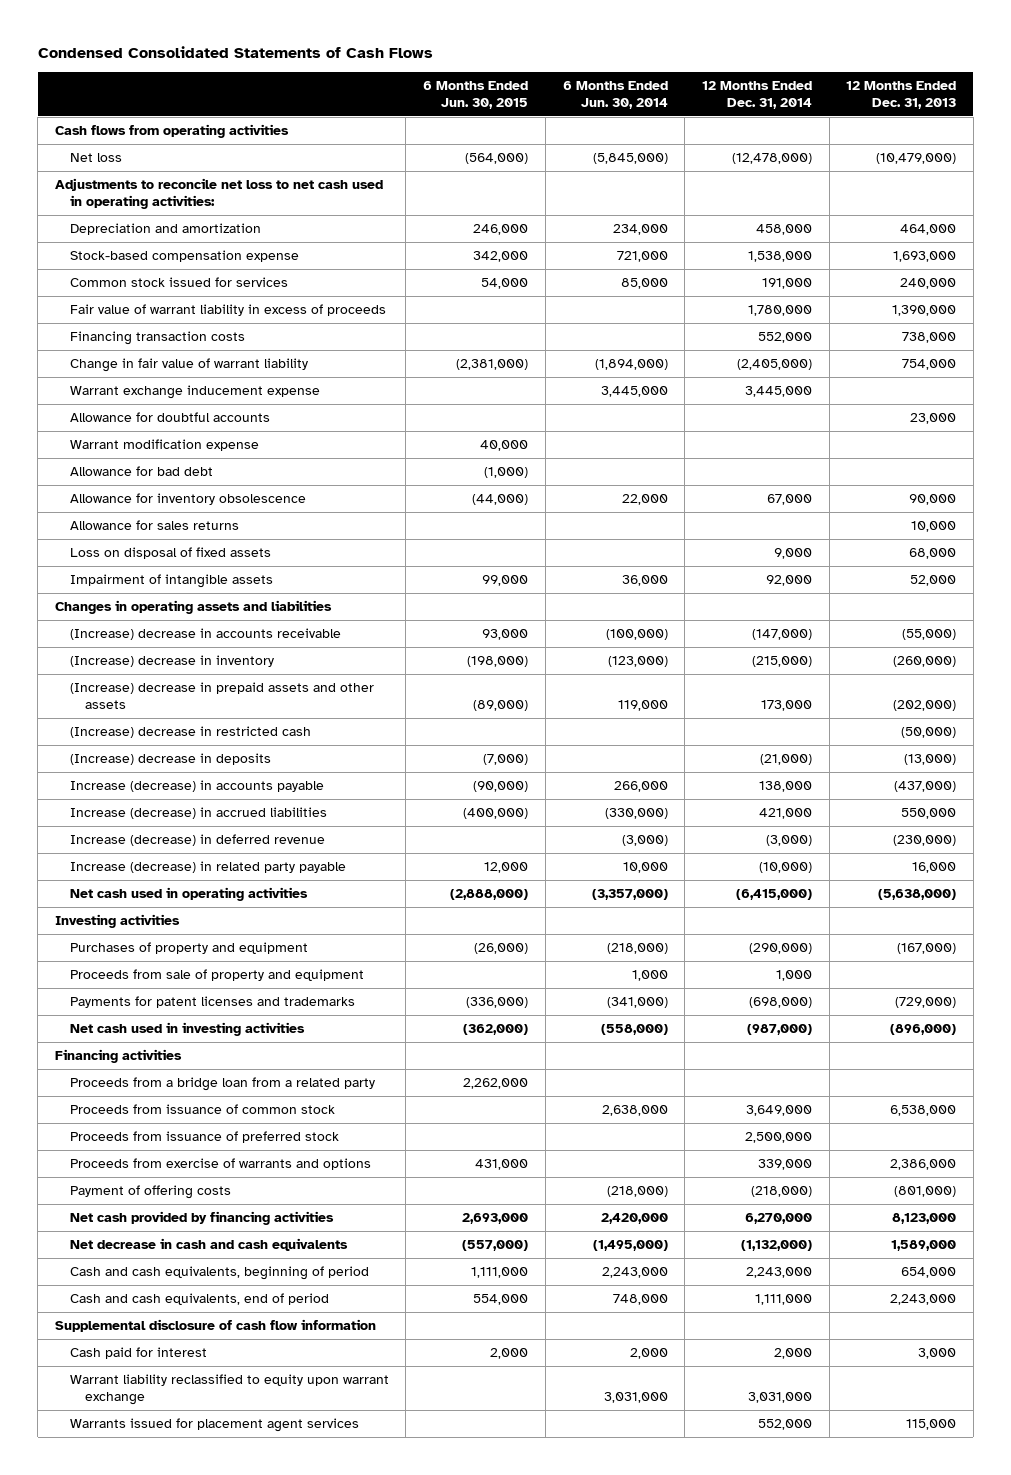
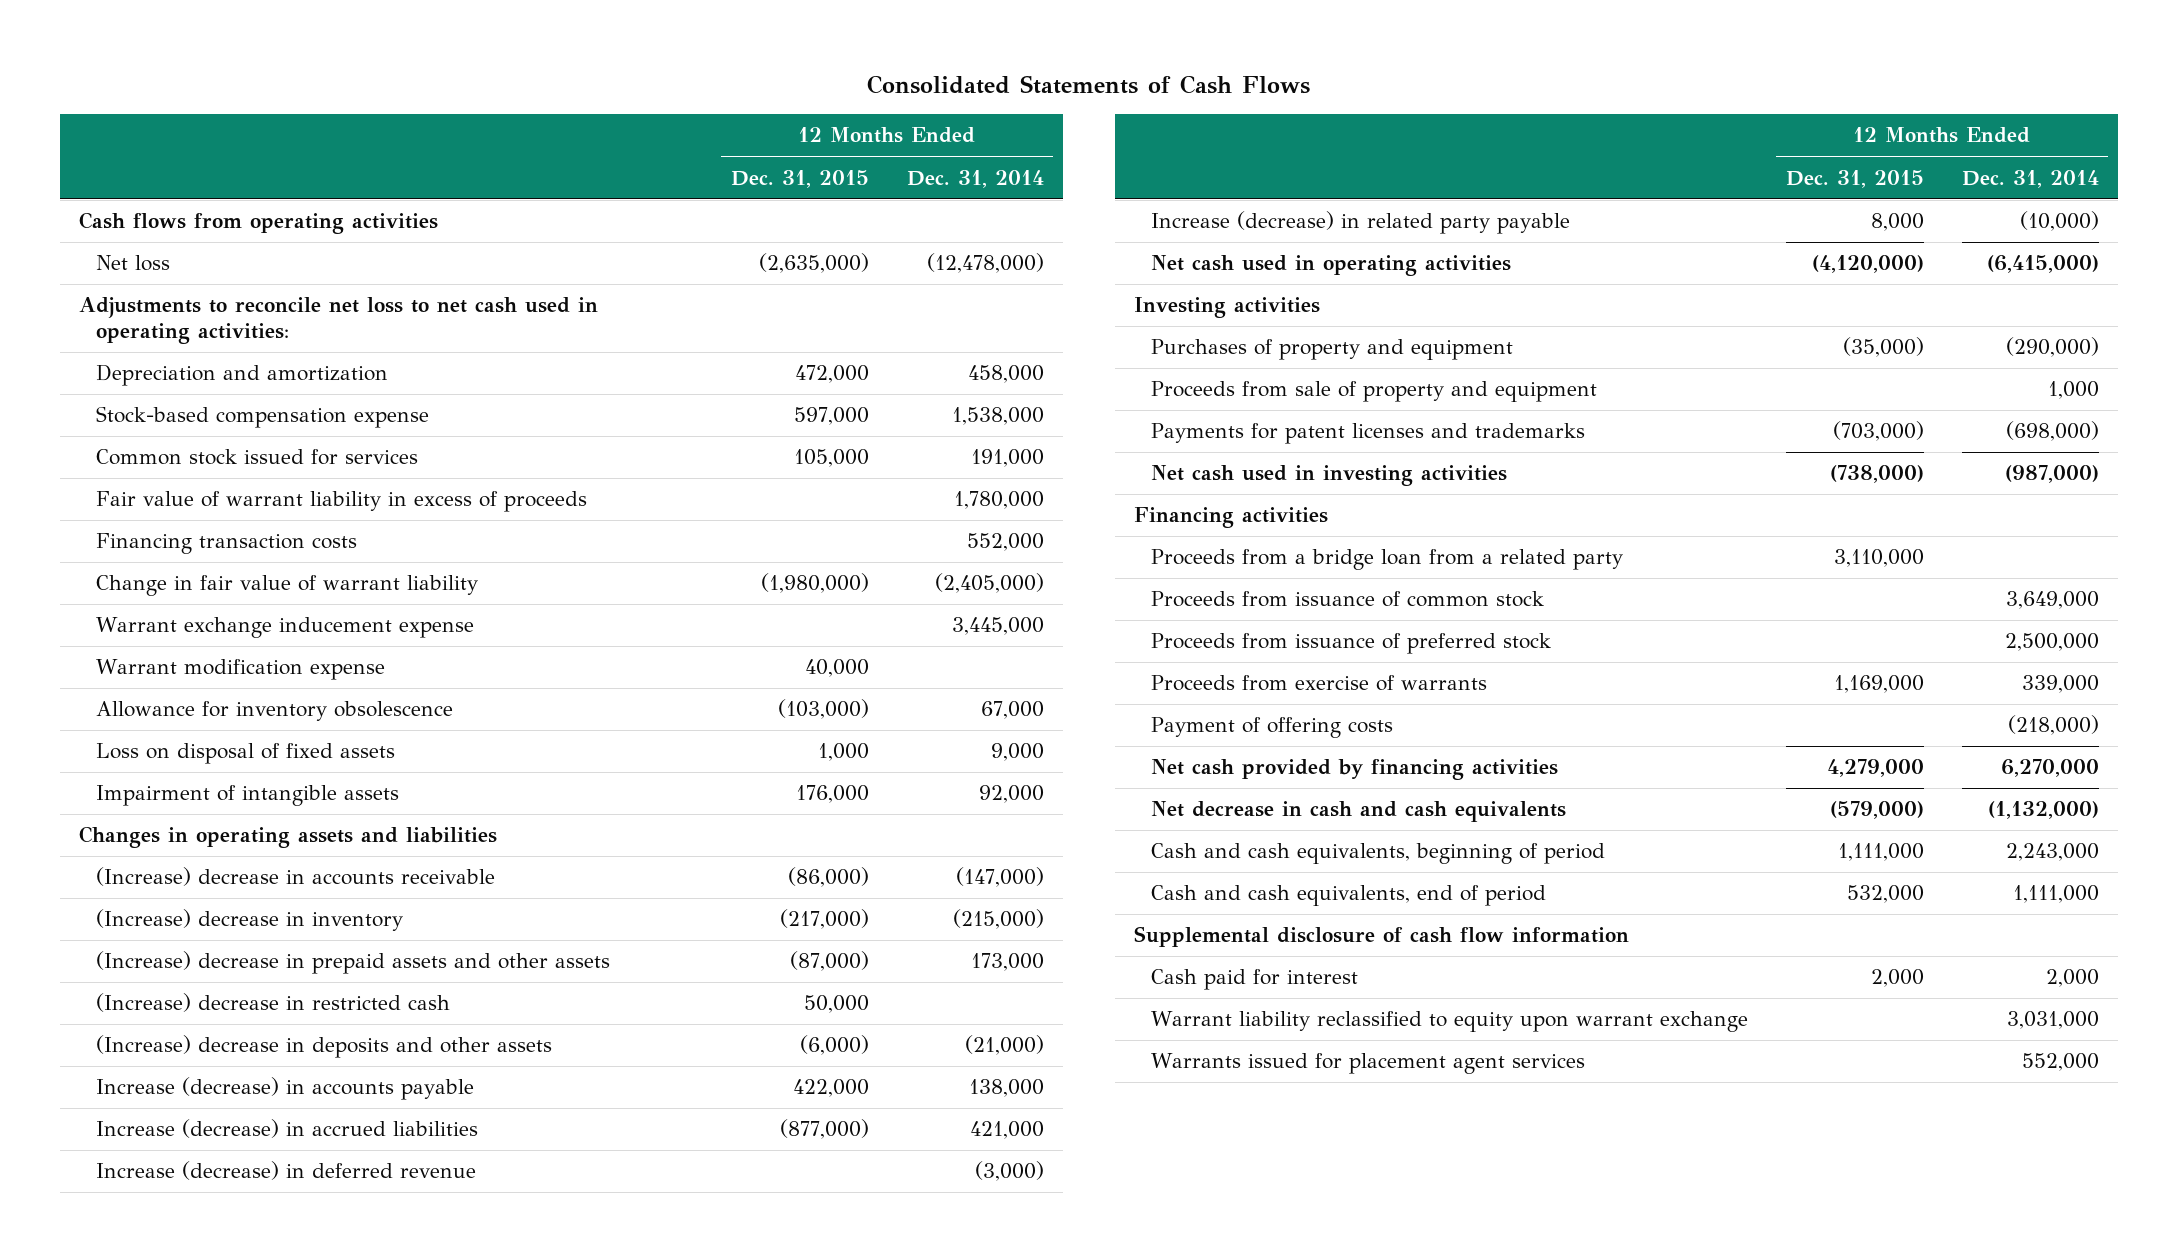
- Condensed Consolidated Statements of Cash Flows
+ Consolidated Statements of Cash Flows
- | 6 Months Ended Jun. 30, 2015 | 6 Months Ended Jun. 30, 2014 | 12 Months Ended Dec. 31, 2014 | 12 Months Ended Dec. 31, 2013
+ | 12 Months Ended Dec. 31, 2015 | 12 Months Ended Dec. 31, 2014
- Allowance for doubtful accounts | | | | 23,000
- Allowance for bad debt | (1,000) | | |
- Allowance for sales returns | | | | 10,000
- (Increase) decrease in deposits | (7,000) | | (21,000) | (13,000)
+ (Increase) decrease in deposits and other assets | (6,000) | (21,000)
- Proceeds from exercise of warrants and options | 431,000 | | 339,000 | 2,386,000
+ Proceeds from exercise of warrants | 1,169,000 | 339,000

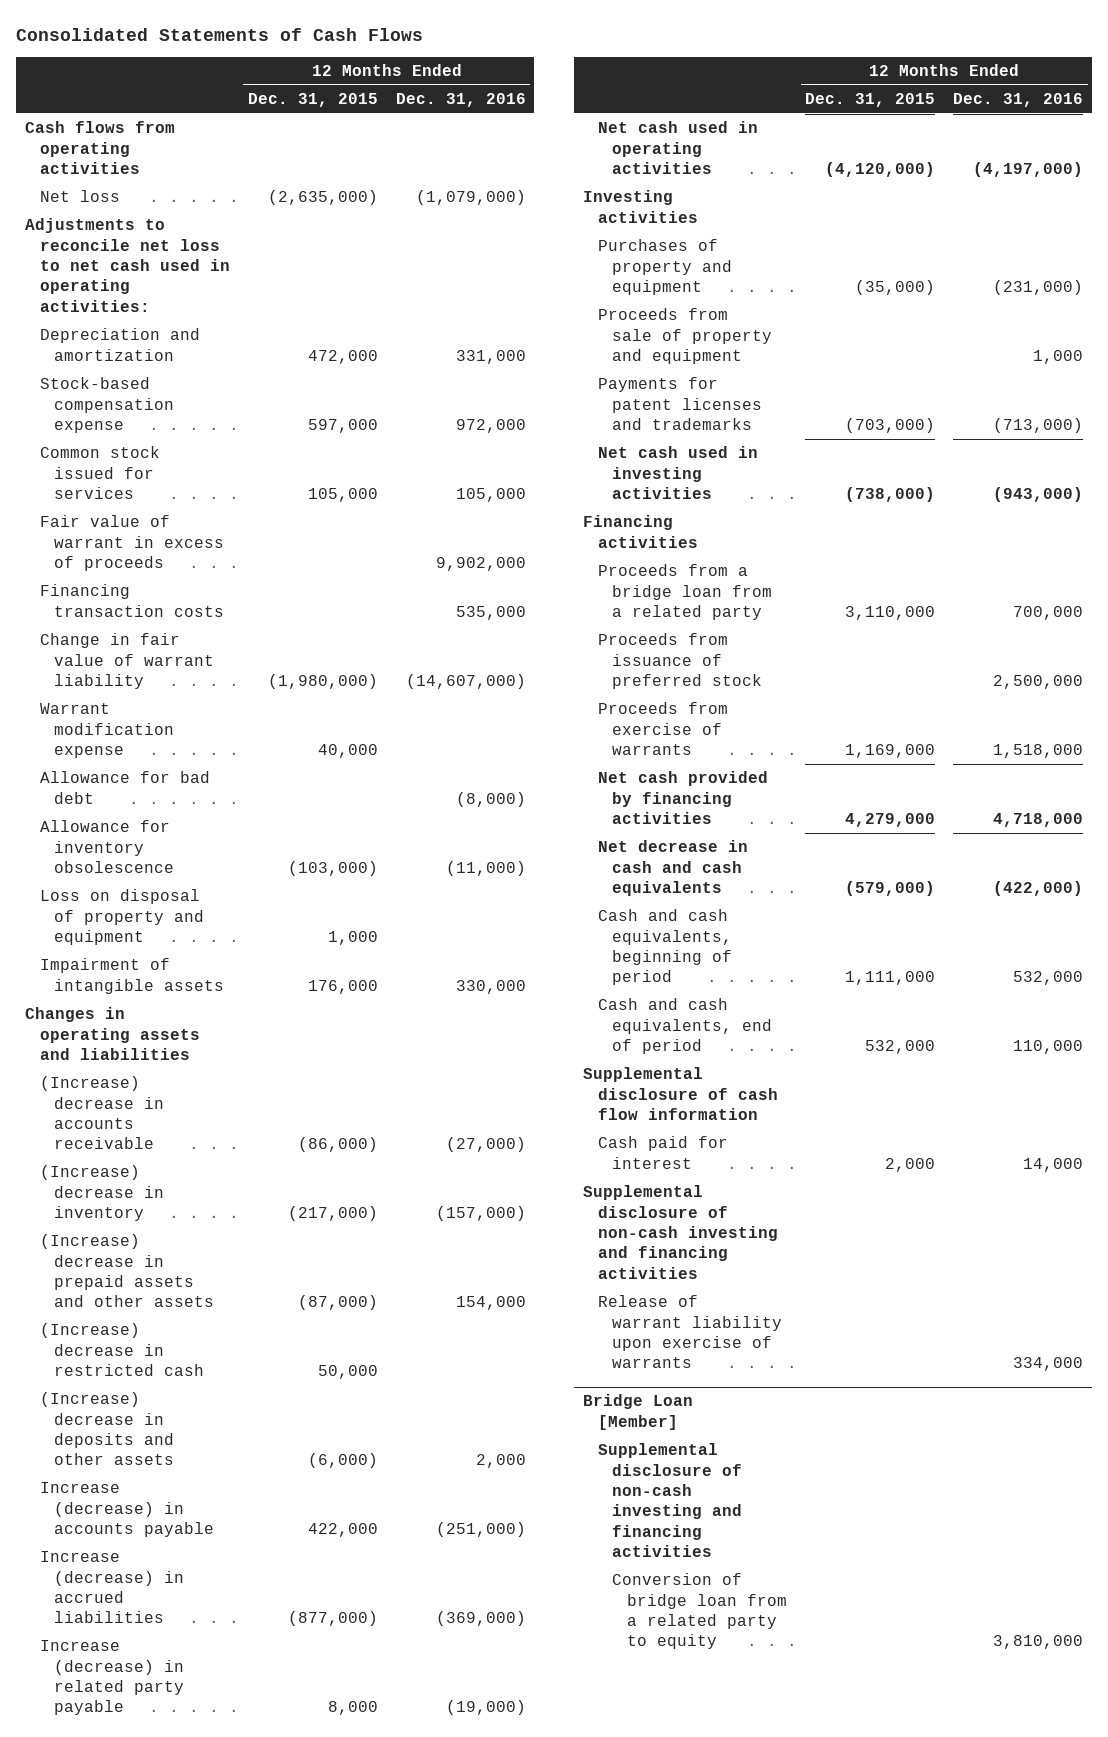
- | 12 Months Ended Dec. 31, 2015 | 12 Months Ended Dec. 31, 2014
+ | 12 Months Ended Dec. 31, 2015 | 12 Months Ended Dec. 31, 2016
- Fair value of warrant liability in excess of proceeds | | 1,780,000
+ Fair value of warrant in excess of proceeds | | 9,902,000
- Warrant exchange inducement expense | | 3,445,000
+ Allowance for bad debt | | (8,000)
- Loss on disposal of fixed assets | 1,000 | 9,000
+ Loss on disposal of property and equipment | 1,000 |
- Increase (decrease) in deferred revenue | | (3,000)
- Proceeds from issuance of common stock | | 3,649,000
- Payment of offering costs | | (218,000)
- Warrant liability reclassified to equity upon warrant exchange | | 3,031,000
- Warrants issued for placement agent services | | 552,000
+ Supplemental disclosure of non-cash investing and financing activities
+ Release of warrant liability upon exercise of warrants | | 334,000
+ Bridge Loan [Member]
+ Supplemental disclosure of non-cash investing and financing activities
+ Conversion of bridge loan from a related party to equity | | 3,810,000

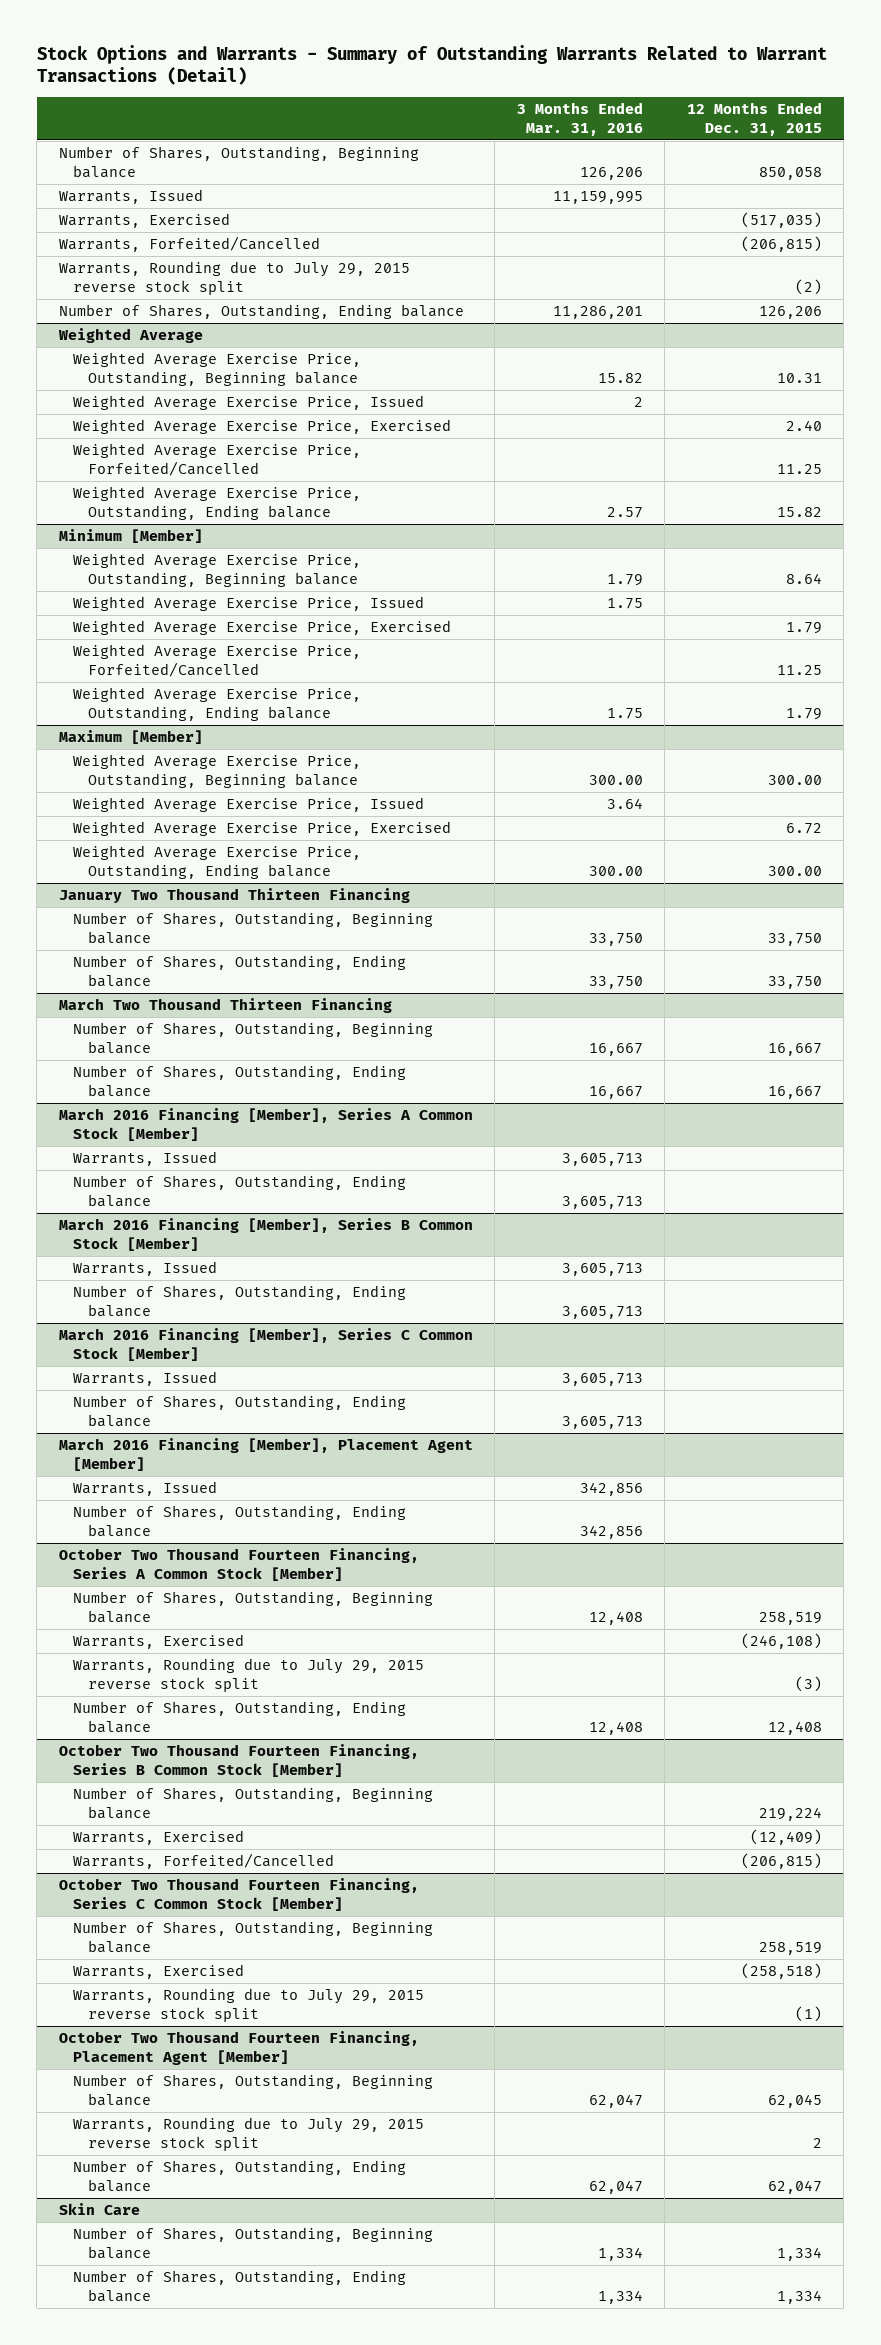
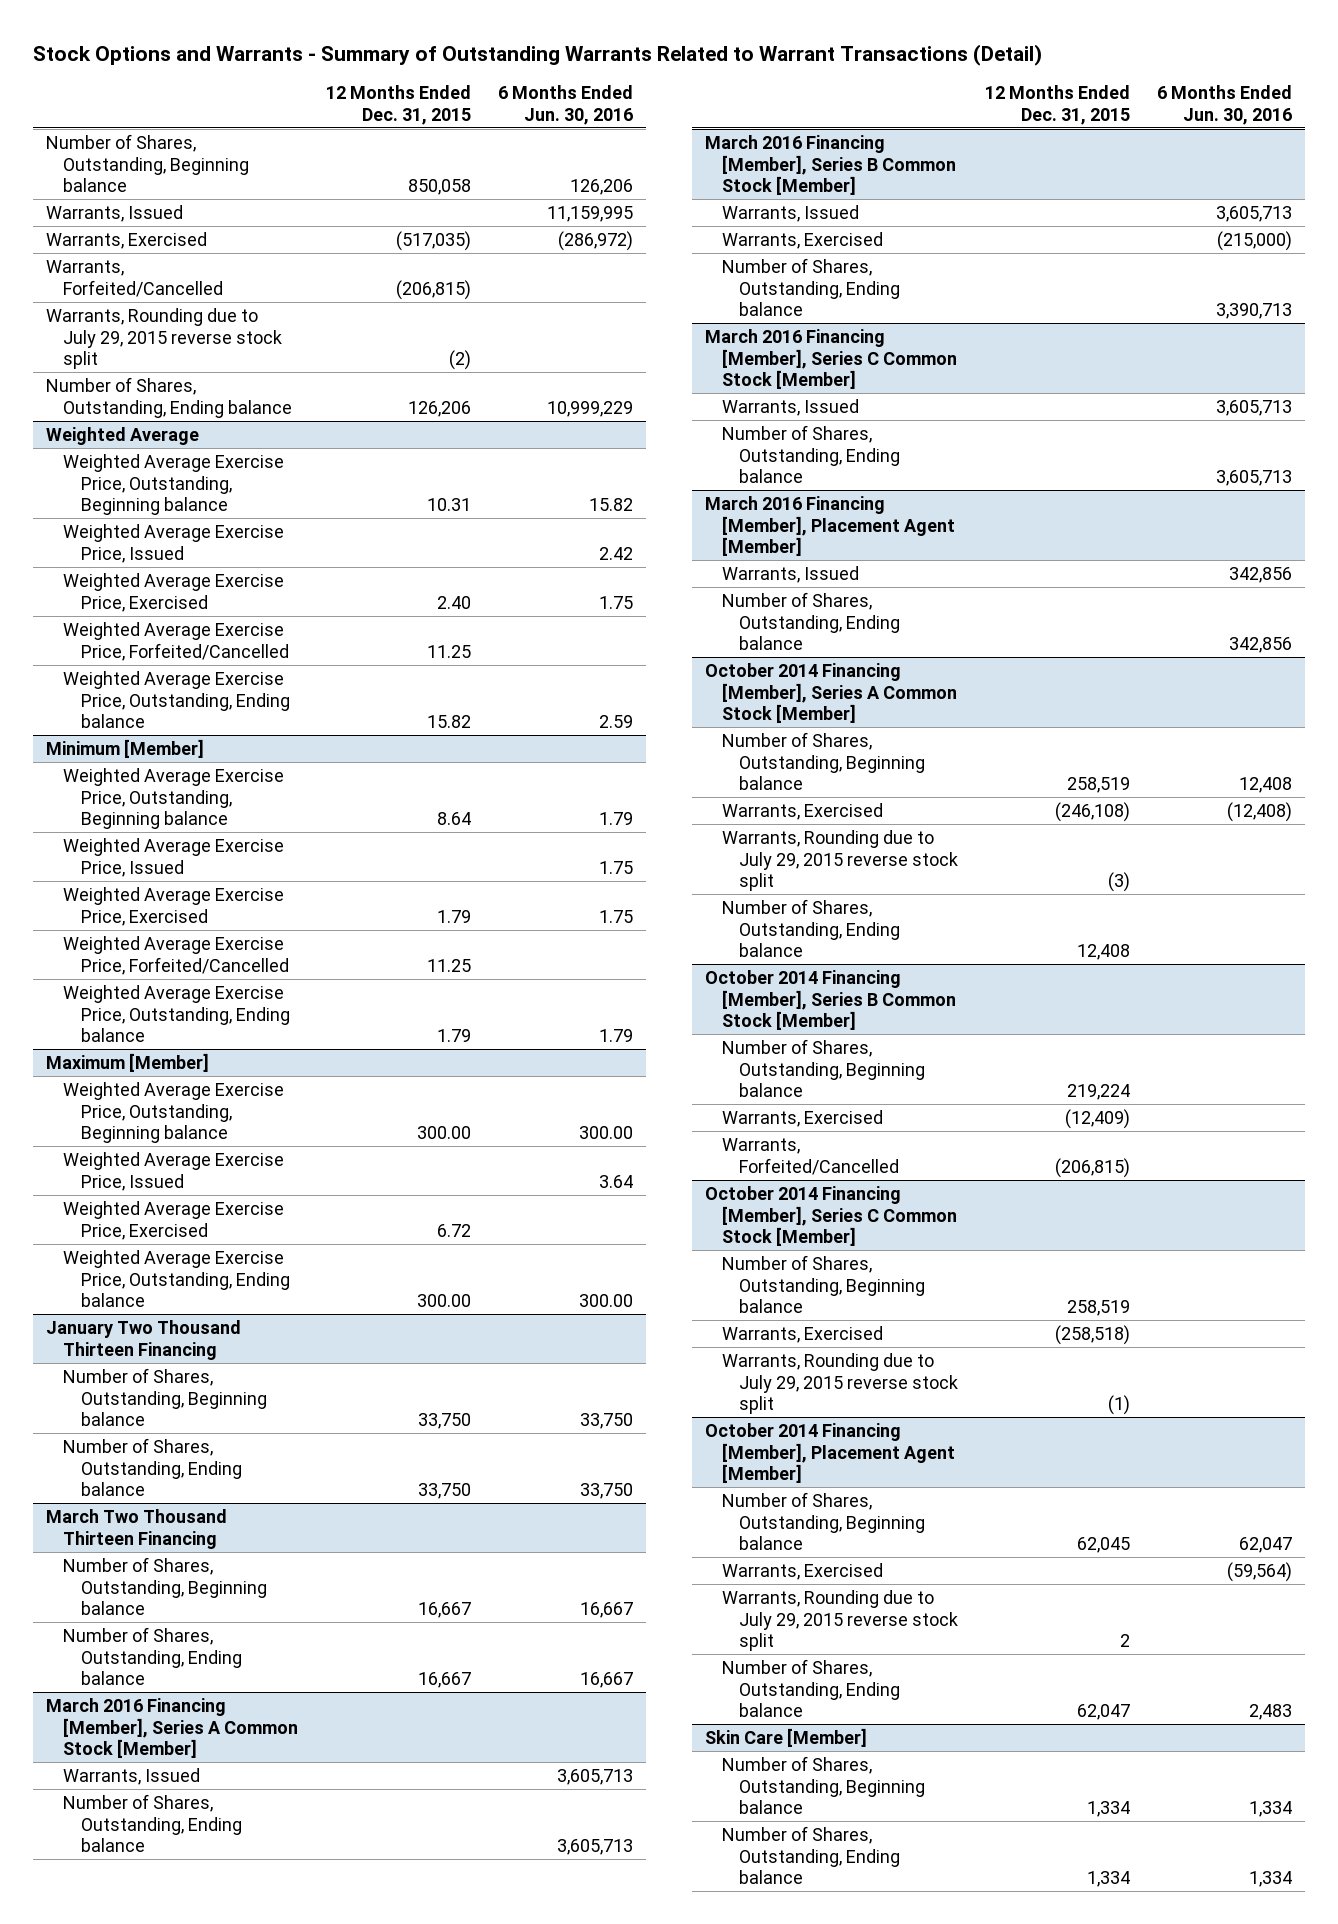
- | 3 Months Ended Mar. 31, 2016 | 12 Months Ended Dec. 31, 2015
+ | 12 Months Ended Dec. 31, 2015 | 6 Months Ended Jun. 30, 2016
@ March 2016 Financing [Member], Series B Common Stock [Member]
+ Warrants, Exercised | | (215,000)
- October Two Thousand Fourteen Financing, Series A Common Stock [Member]
+ October 2014 Financing [Member], Series A Common Stock [Member]
- October Two Thousand Fourteen Financing, Series B Common Stock [Member]
+ October 2014 Financing [Member], Series B Common Stock [Member]
- October Two Thousand Fourteen Financing, Series C Common Stock [Member]
+ October 2014 Financing [Member], Series C Common Stock [Member]
- October Two Thousand Fourteen Financing, Placement Agent [Member]
+ October 2014 Financing [Member], Placement Agent [Member]
+ Warrants, Exercised | | (59,564)
- Skin Care
+ Skin Care [Member]

